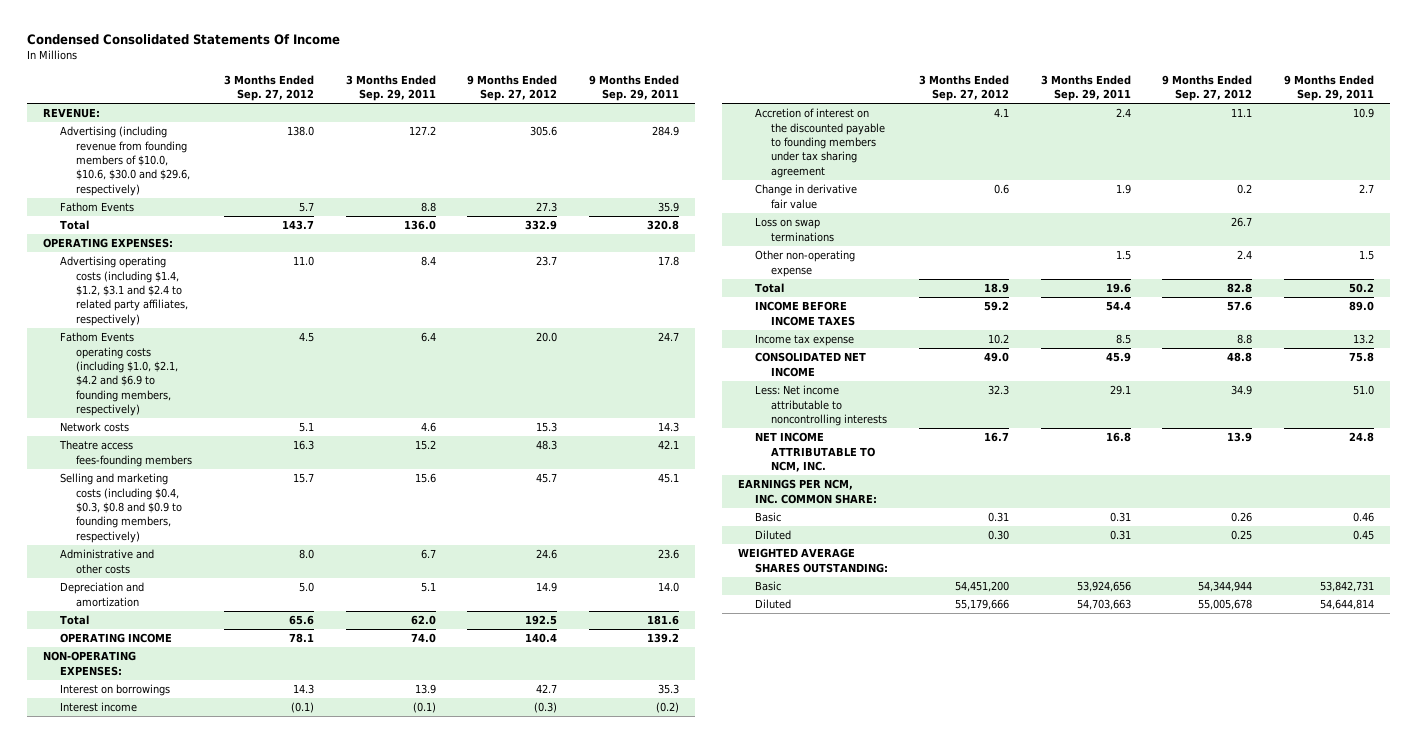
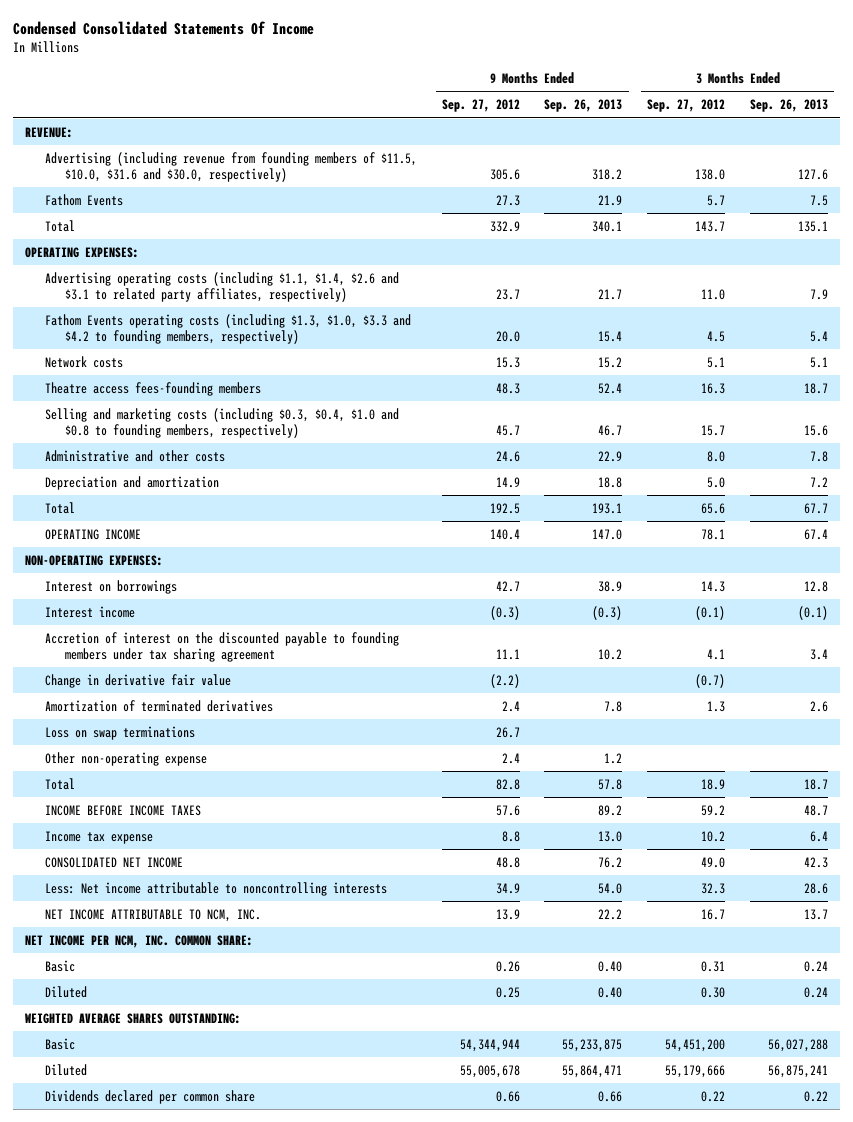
- | 3 Months Ended Sep. 27, 2012 | 3 Months Ended Sep. 29, 2011 | 9 Months Ended Sep. 27, 2012 | 9 Months Ended Sep. 29, 2011
+ | 9 Months Ended Sep. 27, 2012 | 9 Months Ended Sep. 26, 2013 | 3 Months Ended Sep. 27, 2012 | 3 Months Ended Sep. 26, 2013
- Advertising (including revenue from founding members of $10.0, $10.6, $30.0 and $29.6, respectively) | 138.0 | 127.2 | 305.6 | 284.9
+ Advertising (including revenue from founding members of $11.5, $10.0, $31.6 and $30.0, respectively) | 305.6 | 318.2 | 138.0 | 127.6
- Advertising operating costs (including $1.4, $1.2, $3.1 and $2.4 to related party affiliates, respectively) | 11.0 | 8.4 | 23.7 | 17.8
- Fathom Events operating costs (including $1.0, $2.1, $4.2 and $6.9 to founding members, respectively) | 4.5 | 6.4 | 20.0 | 24.7
+ Advertising operating costs (including $1.1, $1.4, $2.6 and $3.1 to related party affiliates, respectively) | 23.7 | 21.7 | 11.0 | 7.9
+ Fathom Events operating costs (including $1.3, $1.0, $3.3 and $4.2 to founding members, respectively) | 20.0 | 15.4 | 4.5 | 5.4
- Selling and marketing costs (including $0.4, $0.3, $0.8 and $0.9 to founding members, respectively) | 15.7 | 15.6 | 45.7 | 45.1
+ Selling and marketing costs (including $0.3, $0.4, $1.0 and $0.8 to founding members, respectively) | 45.7 | 46.7 | 15.7 | 15.6
- Change in derivative fair value | 0.6 | 1.9 | 0.2 | 2.7
+ Change in derivative fair value | (2.2) | | (0.7) |
+ Amortization of terminated derivatives | 2.4 | 7.8 | 1.3 | 2.6
- EARNINGS PER NCM, INC. COMMON SHARE:
+ NET INCOME PER NCM, INC. COMMON SHARE:
+ Dividends declared per common share | 0.66 | 0.66 | 0.22 | 0.22

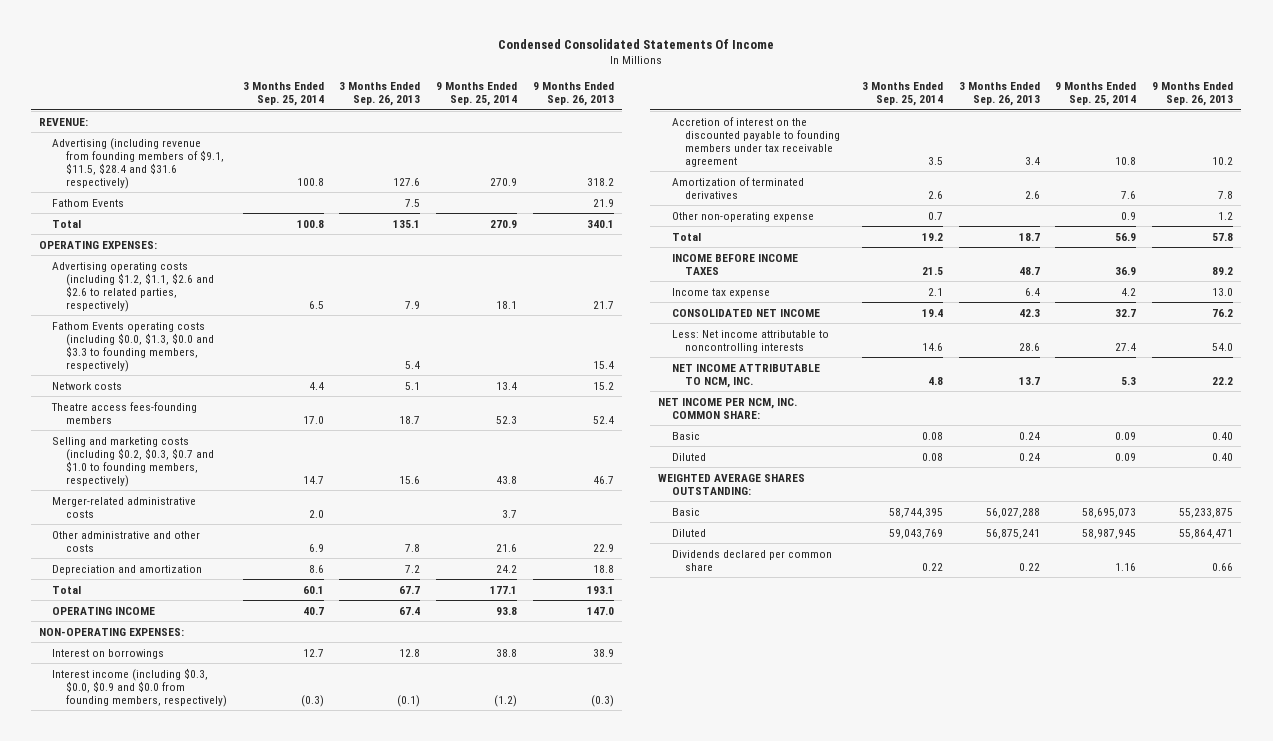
- | 9 Months Ended Sep. 27, 2012 | 9 Months Ended Sep. 26, 2013 | 3 Months Ended Sep. 27, 2012 | 3 Months Ended Sep. 26, 2013
+ | 3 Months Ended Sep. 25, 2014 | 3 Months Ended Sep. 26, 2013 | 9 Months Ended Sep. 25, 2014 | 9 Months Ended Sep. 26, 2013
- Advertising (including revenue from founding members of $11.5, $10.0, $31.6 and $30.0, respectively) | 305.6 | 318.2 | 138.0 | 127.6
+ Advertising (including revenue from founding members of $9.1, $11.5, $28.4 and $31.6 respectively) | 100.8 | 127.6 | 270.9 | 318.2
- Advertising operating costs (including $1.1, $1.4, $2.6 and $3.1 to related party affiliates, respectively) | 23.7 | 21.7 | 11.0 | 7.9
- Fathom Events operating costs (including $1.3, $1.0, $3.3 and $4.2 to founding members, respectively) | 20.0 | 15.4 | 4.5 | 5.4
+ Advertising operating costs (including $1.2, $1.1, $2.6 and $2.6 to related parties, respectively) | 6.5 | 7.9 | 18.1 | 21.7
+ Fathom Events operating costs (including $0.0, $1.3, $0.0 and $3.3 to founding members, respectively) | | 5.4 | | 15.4
- Selling and marketing costs (including $0.3, $0.4, $1.0 and $0.8 to founding members, respectively) | 45.7 | 46.7 | 15.7 | 15.6
- Administrative and other costs | 24.6 | 22.9 | 8.0 | 7.8
+ Selling and marketing costs (including $0.2, $0.3, $0.7 and $1.0 to founding members, respectively) | 14.7 | 15.6 | 43.8 | 46.7
+ Merger-related administrative costs | 2.0 | | 3.7 |
+ Other administrative and other costs | 6.9 | 7.8 | 21.6 | 22.9
- Interest income | (0.3) | (0.3) | (0.1) | (0.1)
- Accretion of interest on the discounted payable to founding members under tax sharing agreement | 11.1 | 10.2 | 4.1 | 3.4
- Change in derivative fair value | (2.2) | | (0.7) |
+ Interest income (including $0.3, $0.0, $0.9 and $0.0 from founding members, respectively) | (0.3) | (0.1) | (1.2) | (0.3)
+ Accretion of interest on the discounted payable to founding members under tax receivable agreement | 3.5 | 3.4 | 10.8 | 10.2
- Loss on swap terminations | 26.7 | | |

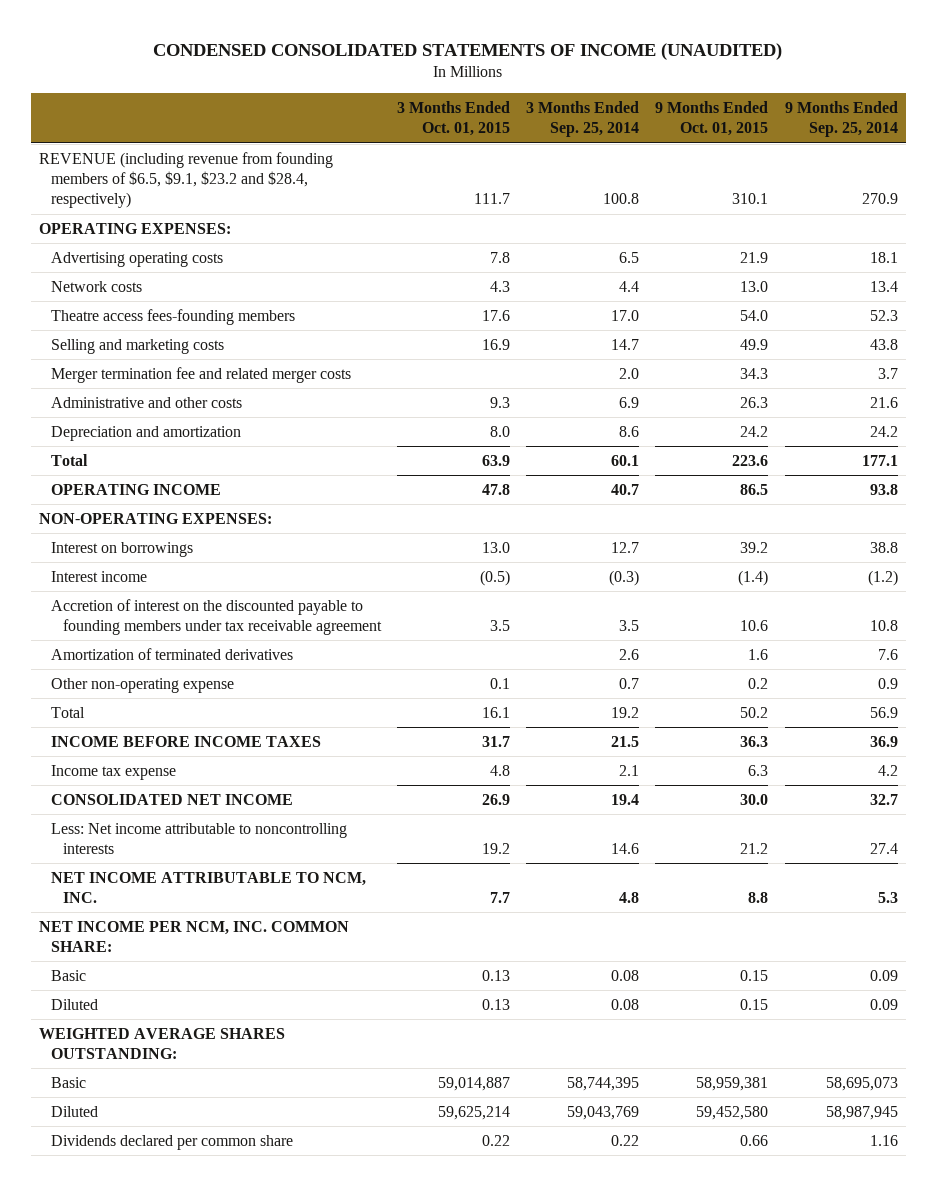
- Condensed Consolidated Statements Of Income
+ CONDENSED CONSOLIDATED STATEMENTS OF INCOME (UNAUDITED)
- | 3 Months Ended Sep. 25, 2014 | 3 Months Ended Sep. 26, 2013 | 9 Months Ended Sep. 25, 2014 | 9 Months Ended Sep. 26, 2013
+ | 3 Months Ended Oct. 01, 2015 | 3 Months Ended Sep. 25, 2014 | 9 Months Ended Oct. 01, 2015 | 9 Months Ended Sep. 25, 2014
- REVENUE:
- Advertising (including revenue from founding members of $9.1, $11.5, $28.4 and $31.6 respectively) | 100.8 | 127.6 | 270.9 | 318.2
- Fathom Events | | 7.5 | | 21.9
- Total | 100.8 | 135.1 | 270.9 | 340.1
+ REVENUE (including revenue from founding members of $6.5, $9.1, $23.2 and $28.4, respectively) | 111.7 | 100.8 | 310.1 | 270.9
- Advertising operating costs (including $1.2, $1.1, $2.6 and $2.6 to related parties, respectively) | 6.5 | 7.9 | 18.1 | 21.7
- Fathom Events operating costs (including $0.0, $1.3, $0.0 and $3.3 to founding members, respectively) | | 5.4 | | 15.4
+ Advertising operating costs | 7.8 | 6.5 | 21.9 | 18.1
- Selling and marketing costs (including $0.2, $0.3, $0.7 and $1.0 to founding members, respectively) | 14.7 | 15.6 | 43.8 | 46.7
- Merger-related administrative costs | 2.0 | | 3.7 |
- Other administrative and other costs | 6.9 | 7.8 | 21.6 | 22.9
+ Selling and marketing costs | 16.9 | 14.7 | 49.9 | 43.8
+ Merger termination fee and related merger costs | | 2.0 | 34.3 | 3.7
+ Administrative and other costs | 9.3 | 6.9 | 26.3 | 21.6
- Interest income (including $0.3, $0.0, $0.9 and $0.0 from founding members, respectively) | (0.3) | (0.1) | (1.2) | (0.3)
+ Interest income | (0.5) | (0.3) | (1.4) | (1.2)

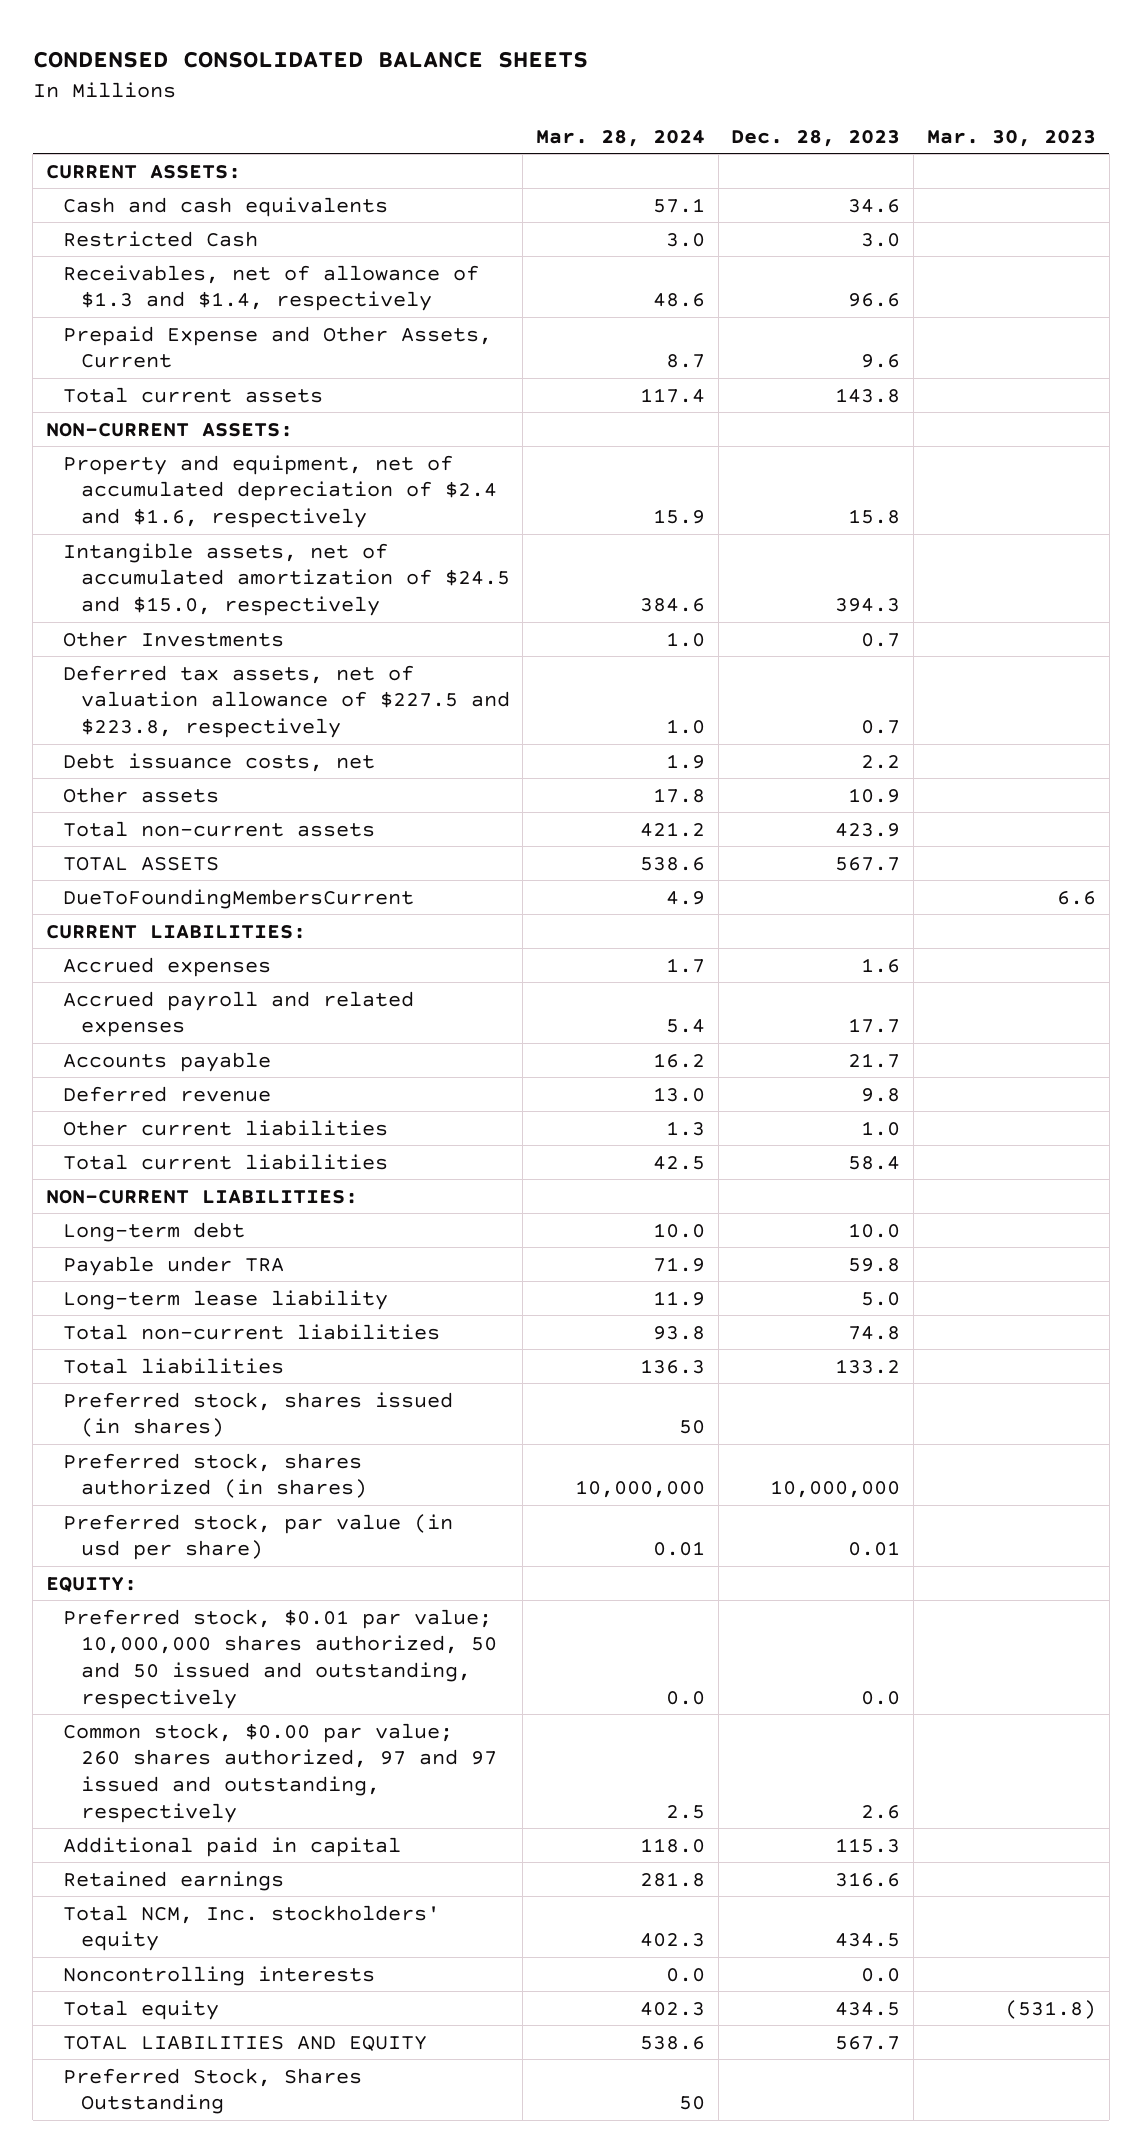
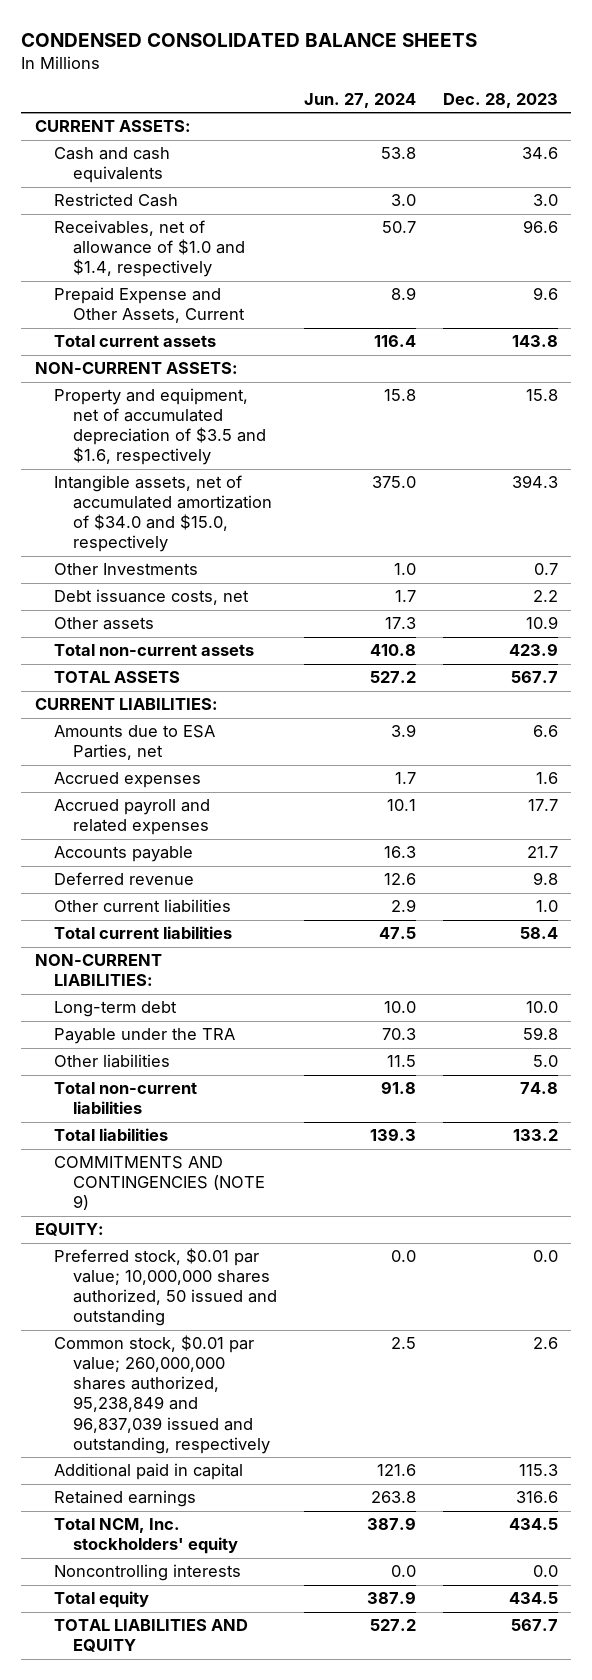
- | Mar. 28, 2024 | Dec. 28, 2023 | Mar. 30, 2023
+ | Jun. 27, 2024 | Dec. 28, 2023
- Receivables, net of allowance of $1.3 and $1.4, respectively | 48.6 | 96.6 |
+ Receivables, net of allowance of $1.0 and $1.4, respectively | 50.7 | 96.6
- Property and equipment, net of accumulated depreciation of $2.4 and $1.6, respectively | 15.9 | 15.8 |
- Intangible assets, net of accumulated amortization of $24.5 and $15.0, respectively | 384.6 | 394.3 |
+ Property and equipment, net of accumulated depreciation of $3.5 and $1.6, respectively | 15.8 | 15.8
+ Intangible assets, net of accumulated amortization of $34.0 and $15.0, respectively | 375.0 | 394.3
- Deferred tax assets, net of valuation allowance of $227.5 and $223.8, respectively | 1.0 | 0.7 |
- DueToFoundingMembersCurrent | 4.9 | | 6.6
+ Amounts due to ESA Parties, net | 3.9 | 6.6
- Payable under TRA | 71.9 | 59.8 |
- Long-term lease liability | 11.9 | 5.0 |
+ Payable under the TRA | 70.3 | 59.8
+ Other liabilities | 11.5 | 5.0
- Preferred stock, shares issued (in shares) | 50 | |
- Preferred stock, shares authorized (in shares) | 10,000,000 | 10,000,000 |
- Preferred stock, par value (in usd per share) | 0.01 | 0.01 |
+ COMMITMENTS AND CONTINGENCIES (NOTE 9)
- Preferred stock, $0.01 par value; 10,000,000 shares authorized, 50 and 50 issued and outstanding, respectively | 0.0 | 0.0 |
- Common stock, $0.00 par value; 260 shares authorized, 97 and 97 issued and outstanding, respectively | 2.5 | 2.6 |
+ Preferred stock, $0.01 par value; 10,000,000 shares authorized, 50 issued and outstanding | 0.0 | 0.0
+ Common stock, $0.01 par value; 260,000,000 shares authorized, 95,238,849 and 96,837,039 issued and outstanding, respectively | 2.5 | 2.6
- Preferred Stock, Shares Outstanding | 50 | |

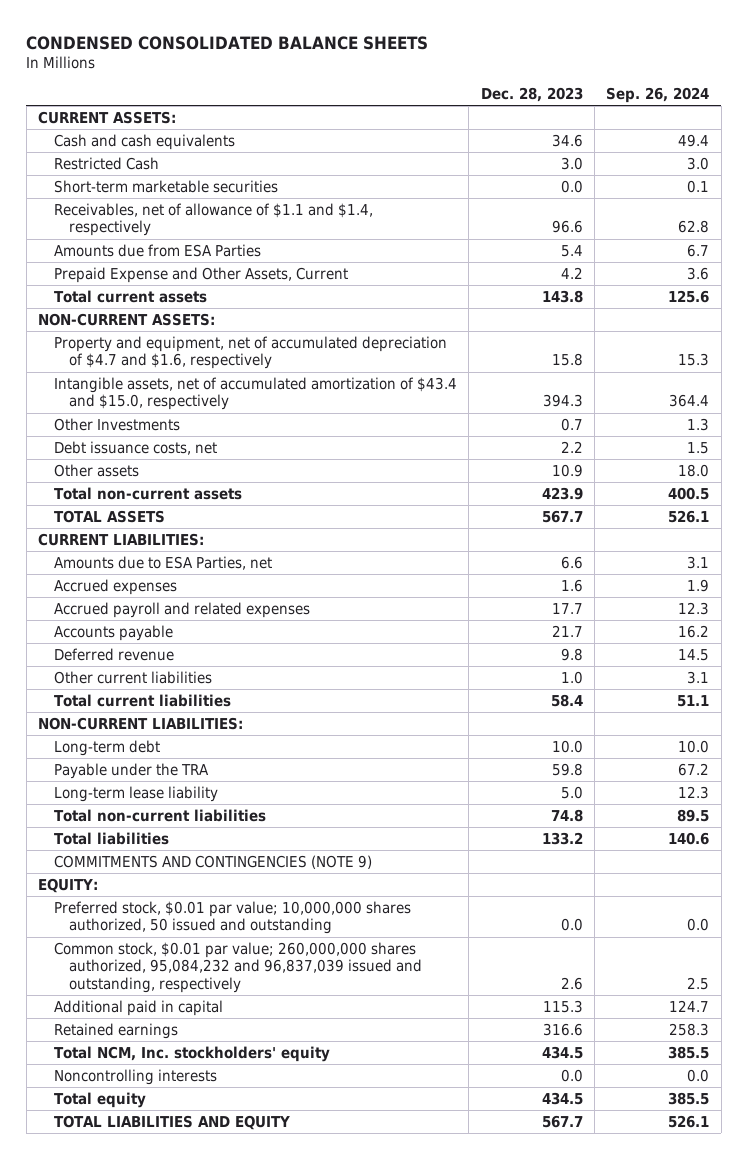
- | Jun. 27, 2024 | Dec. 28, 2023
+ | Dec. 28, 2023 | Sep. 26, 2024
- Receivables, net of allowance of $1.0 and $1.4, respectively | 50.7 | 96.6
- Prepaid Expense and Other Assets, Current | 8.9 | 9.6
+ Short-term marketable securities | 0.0 | 0.1
+ Receivables, net of allowance of $1.1 and $1.4, respectively | 96.6 | 62.8
+ Amounts due from ESA Parties | 5.4 | 6.7
+ Prepaid Expense and Other Assets, Current | 4.2 | 3.6
- Property and equipment, net of accumulated depreciation of $3.5 and $1.6, respectively | 15.8 | 15.8
- Intangible assets, net of accumulated amortization of $34.0 and $15.0, respectively | 375.0 | 394.3
+ Property and equipment, net of accumulated depreciation of $4.7 and $1.6, respectively | 15.8 | 15.3
+ Intangible assets, net of accumulated amortization of $43.4 and $15.0, respectively | 394.3 | 364.4
- Other liabilities | 11.5 | 5.0
+ Long-term lease liability | 5.0 | 12.3
- Common stock, $0.01 par value; 260,000,000 shares authorized, 95,238,849 and 96,837,039 issued and outstanding, respectively | 2.5 | 2.6
+ Common stock, $0.01 par value; 260,000,000 shares authorized, 95,084,232 and 96,837,039 issued and outstanding, respectively | 2.6 | 2.5

